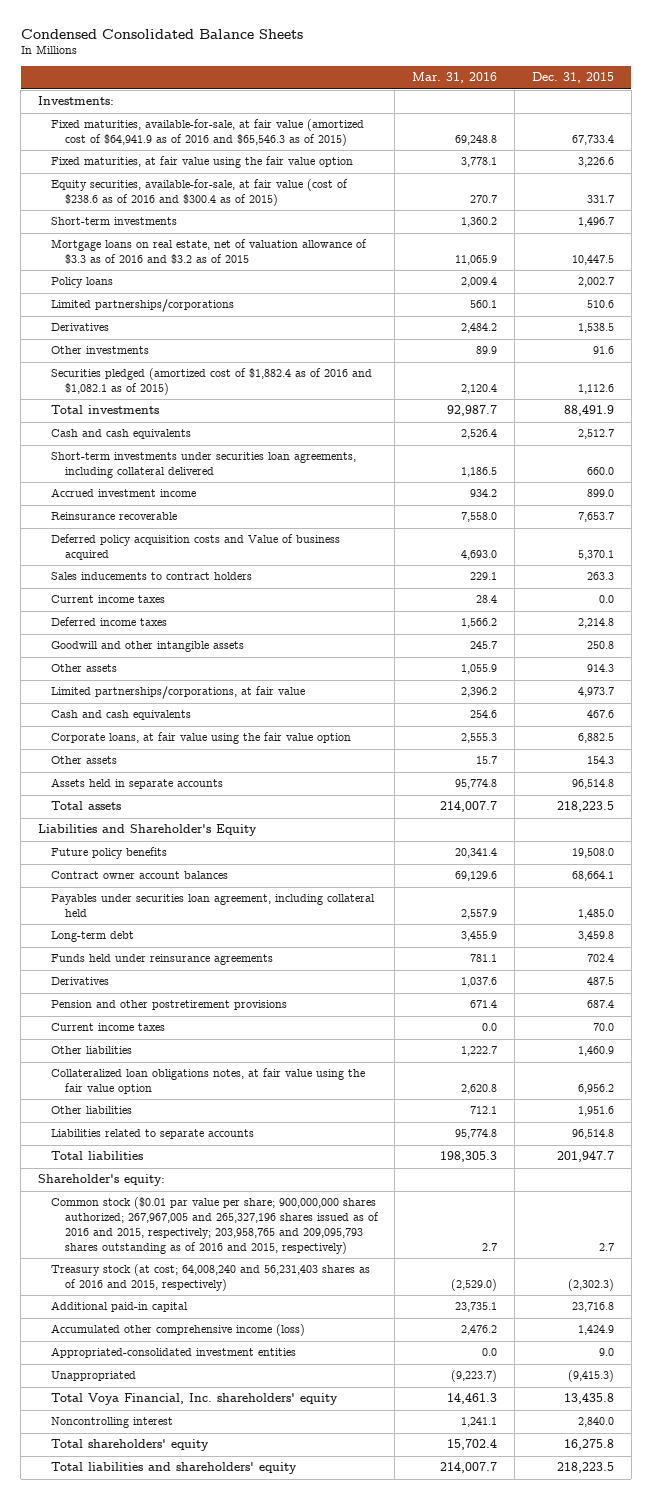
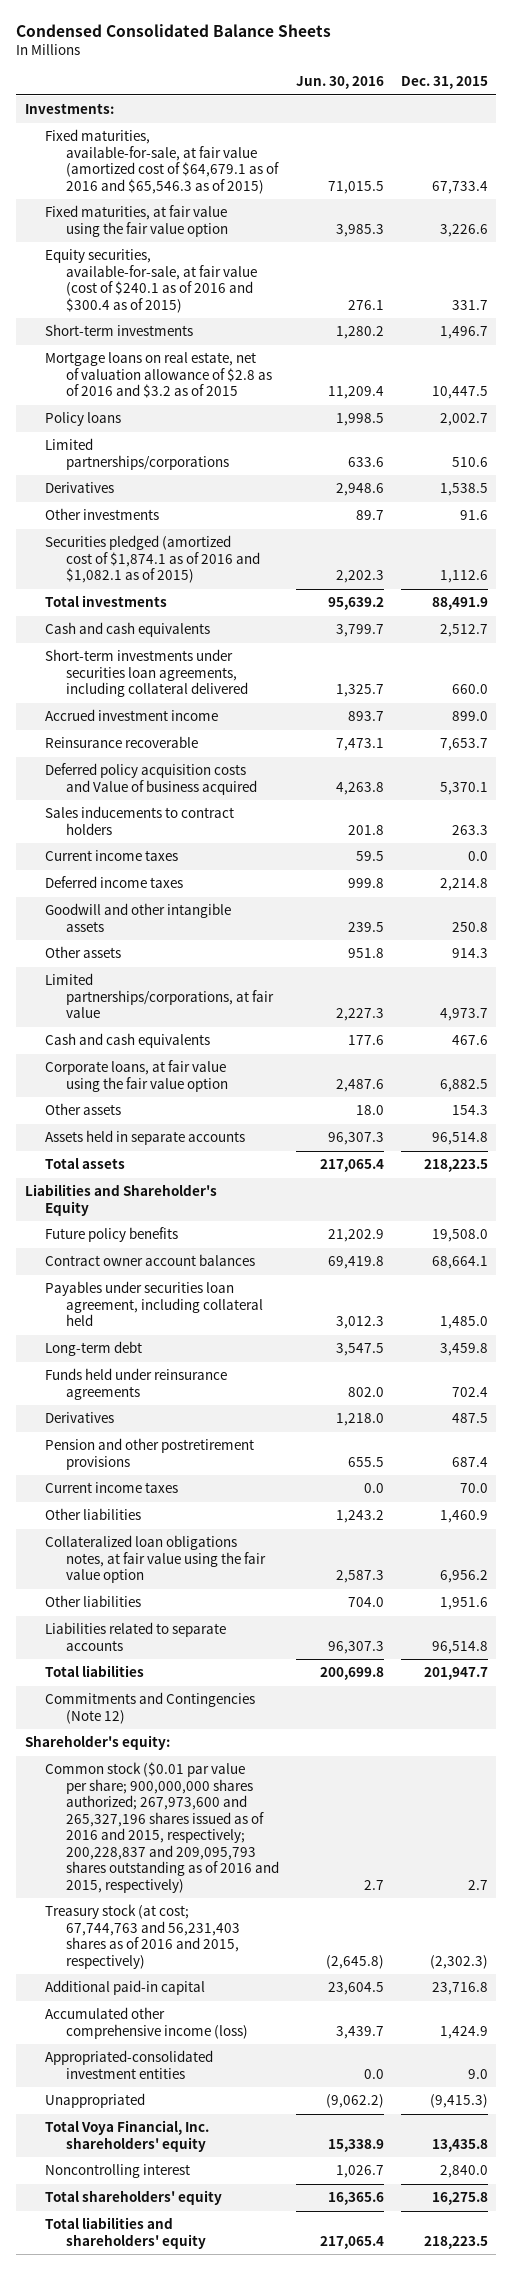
- | Mar. 31, 2016 | Dec. 31, 2015
+ | Jun. 30, 2016 | Dec. 31, 2015
- Fixed maturities, available-for-sale, at fair value (amortized cost of $64,941.9 as of 2016 and $65,546.3 as of 2015) | 69,248.8 | 67,733.4
+ Fixed maturities, available-for-sale, at fair value (amortized cost of $64,679.1 as of 2016 and $65,546.3 as of 2015) | 71,015.5 | 67,733.4
- Equity securities, available-for-sale, at fair value (cost of $238.6 as of 2016 and $300.4 as of 2015) | 270.7 | 331.7
+ Equity securities, available-for-sale, at fair value (cost of $240.1 as of 2016 and $300.4 as of 2015) | 276.1 | 331.7
- Mortgage loans on real estate, net of valuation allowance of $3.3 as of 2016 and $3.2 as of 2015 | 11,065.9 | 10,447.5
+ Mortgage loans on real estate, net of valuation allowance of $2.8 as of 2016 and $3.2 as of 2015 | 11,209.4 | 10,447.5
- Securities pledged (amortized cost of $1,882.4 as of 2016 and $1,082.1 as of 2015) | 2,120.4 | 1,112.6
+ Securities pledged (amortized cost of $1,874.1 as of 2016 and $1,082.1 as of 2015) | 2,202.3 | 1,112.6
+ Commitments and Contingencies (Note 12)
- Common stock ($0.01 par value per share; 900,000,000 shares authorized; 267,967,005 and 265,327,196 shares issued as of 2016 and 2015, respectively; 203,958,765 and 209,095,793 shares outstanding as of 2016 and 2015, respectively) | 2.7 | 2.7
- Treasury stock (at cost; 64,008,240 and 56,231,403 shares as of 2016 and 2015, respectively) | (2,529.0) | (2,302.3)
+ Common stock ($0.01 par value per share; 900,000,000 shares authorized; 267,973,600 and 265,327,196 shares issued as of 2016 and 2015, respectively; 200,228,837 and 209,095,793 shares outstanding as of 2016 and 2015, respectively) | 2.7 | 2.7
+ Treasury stock (at cost; 67,744,763 and 56,231,403 shares as of 2016 and 2015, respectively) | (2,645.8) | (2,302.3)

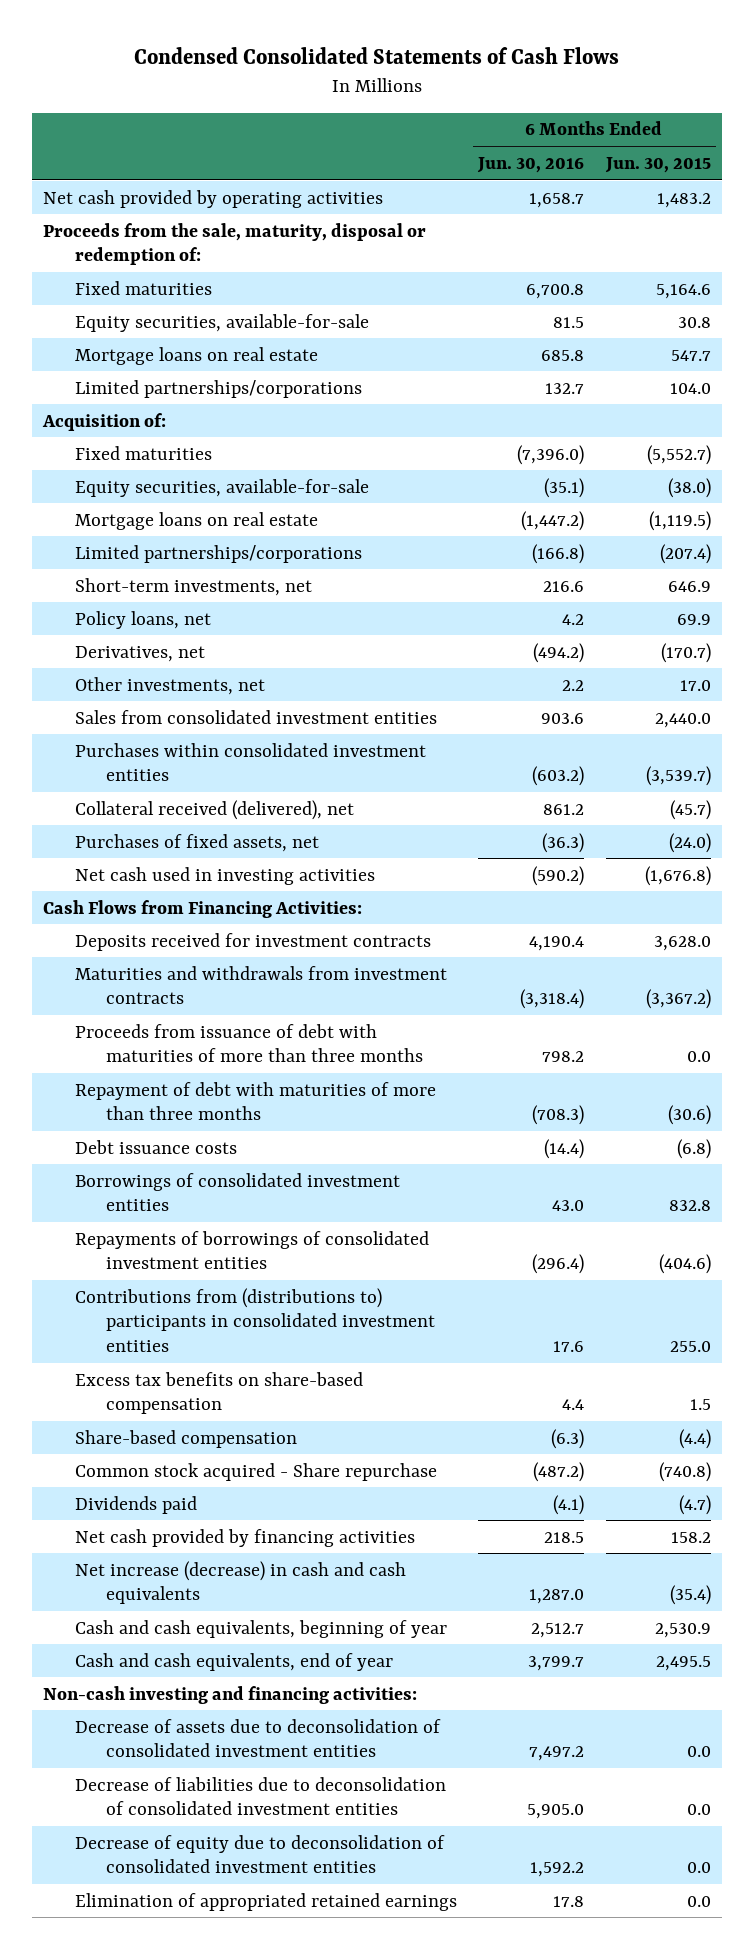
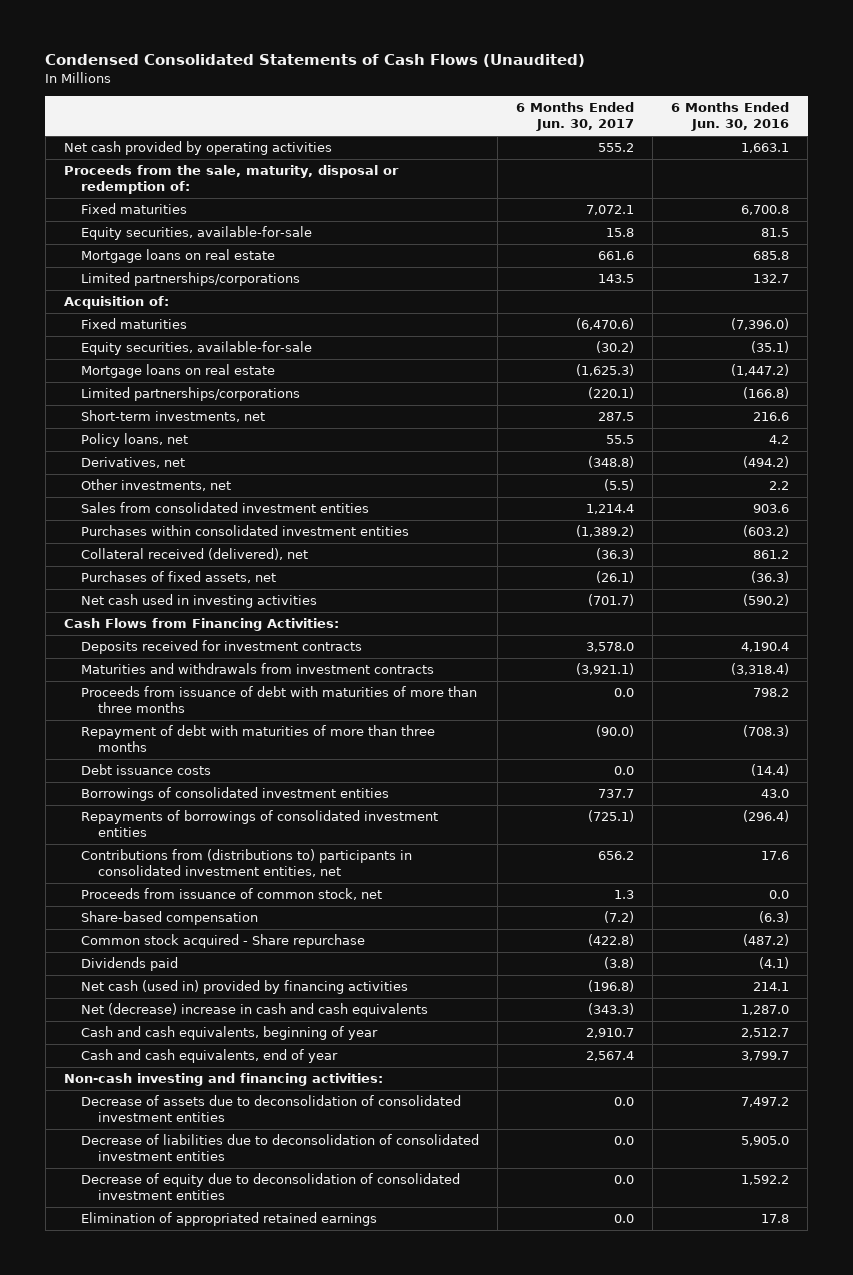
- Condensed Consolidated Statements of Cash Flows
+ Condensed Consolidated Statements of Cash Flows (Unaudited)
- | 6 Months Ended Jun. 30, 2016 | 6 Months Ended Jun. 30, 2015
+ | 6 Months Ended Jun. 30, 2017 | 6 Months Ended Jun. 30, 2016
- Net cash provided by operating activities | 1,658.7 | 1,483.2
+ Net cash provided by operating activities | 555.2 | 1,663.1
- Contributions from (distributions to) participants in consolidated investment entities | 17.6 | 255.0
- Excess tax benefits on share-based compensation | 4.4 | 1.5
+ Contributions from (distributions to) participants in consolidated investment entities, net | 656.2 | 17.6
+ Proceeds from issuance of common stock, net | 1.3 | 0.0
- Net cash provided by financing activities | 218.5 | 158.2
- Net increase (decrease) in cash and cash equivalents | 1,287.0 | (35.4)
+ Net cash (used in) provided by financing activities | (196.8) | 214.1
+ Net (decrease) increase in cash and cash equivalents | (343.3) | 1,287.0

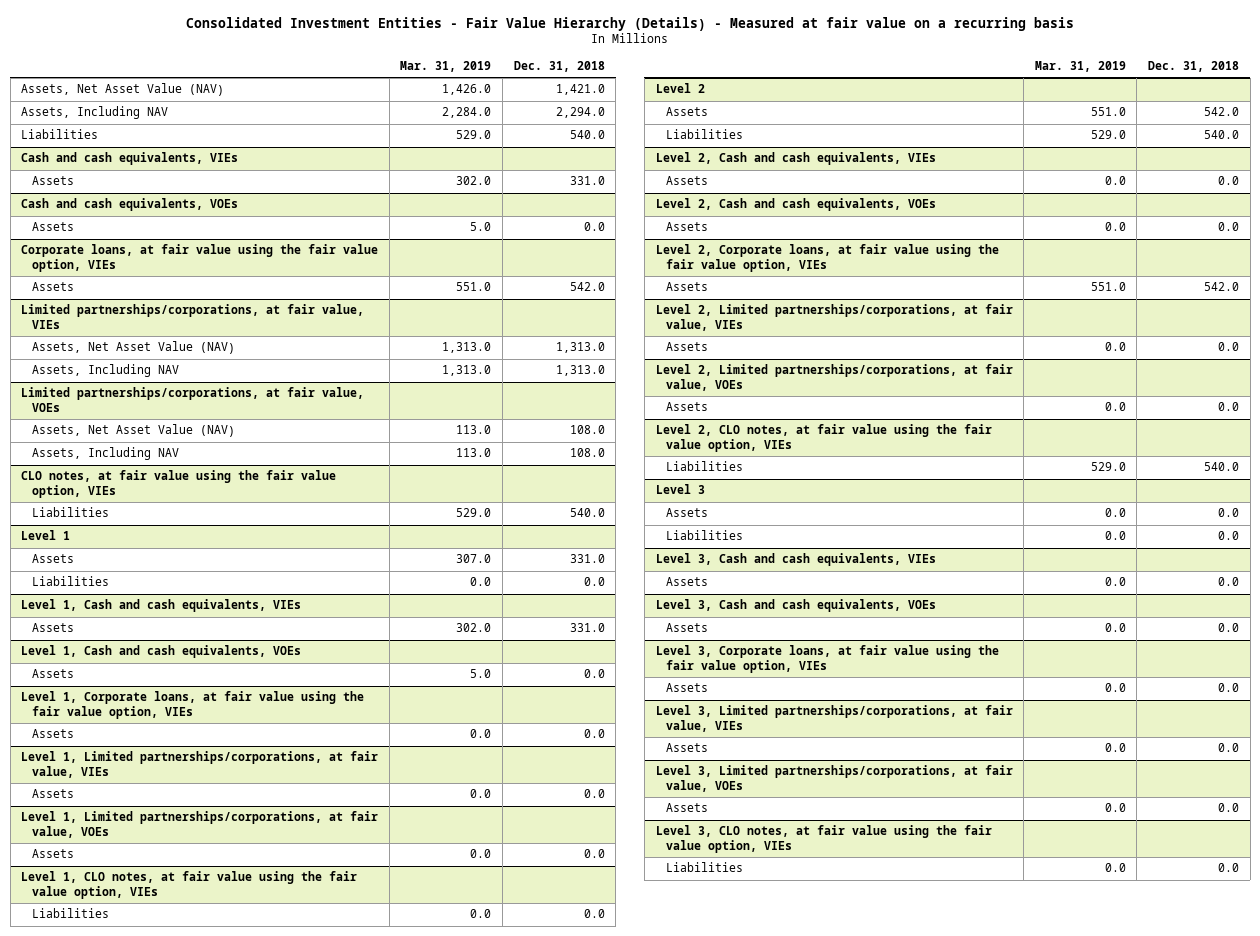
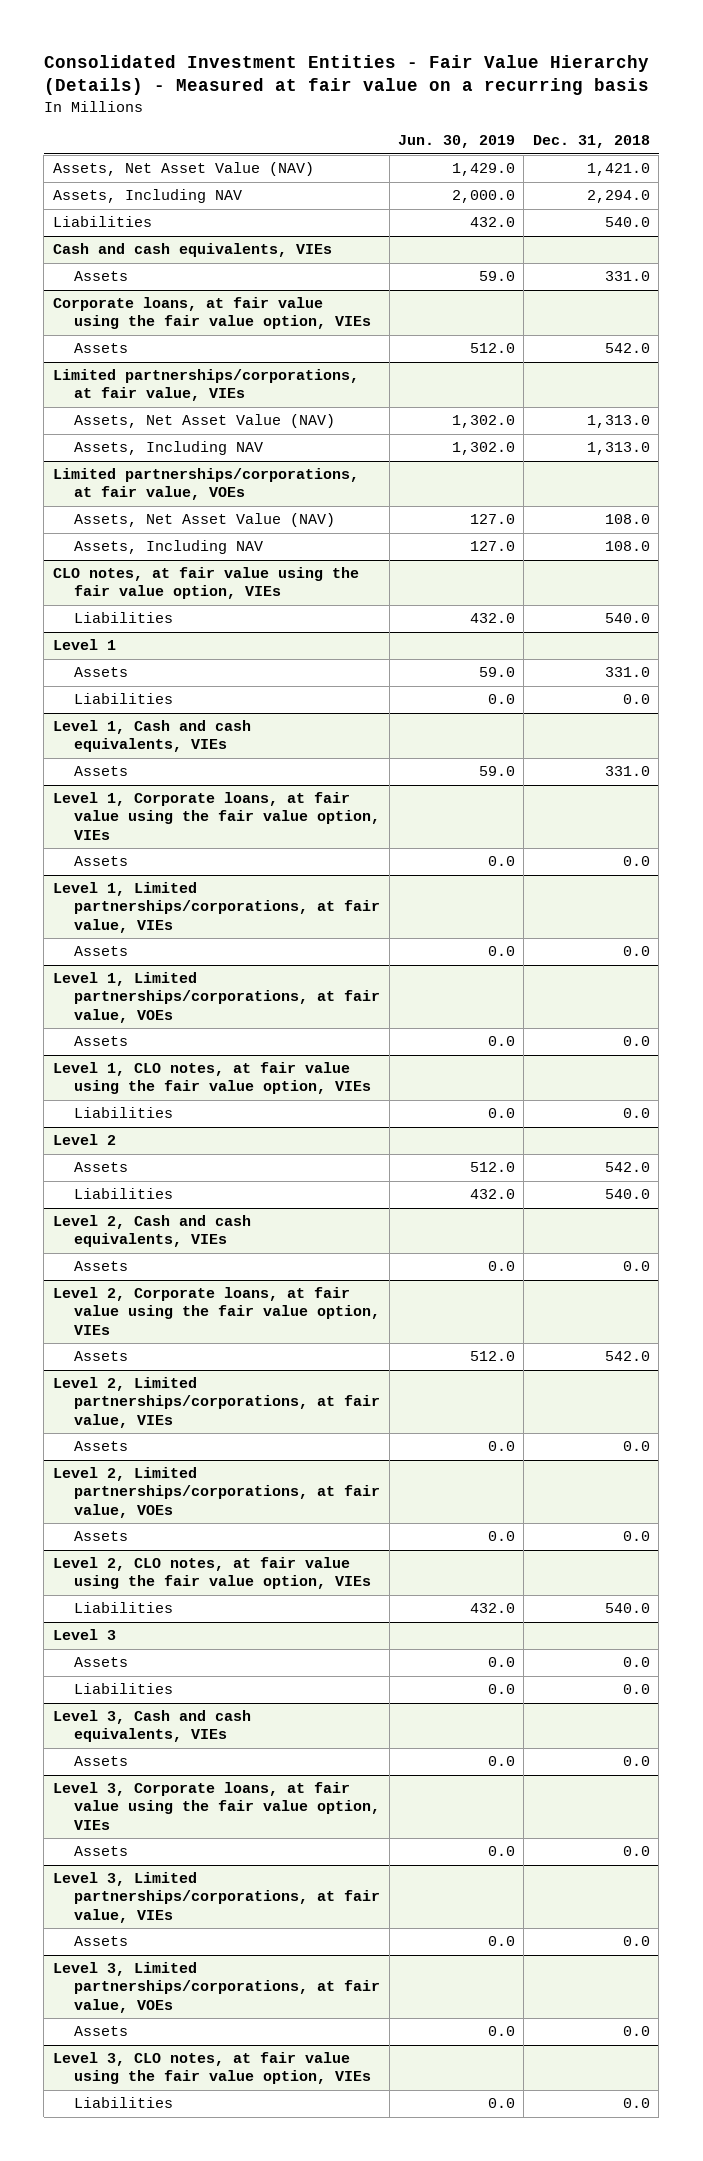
- | Mar. 31, 2019 | Dec. 31, 2018
+ | Jun. 30, 2019 | Dec. 31, 2018
- Cash and cash equivalents, VOEs
- Assets | 5.0 | 0.0
- Level 1, Cash and cash equivalents, VOEs
- Assets | 5.0 | 0.0
- Level 2, Cash and cash equivalents, VOEs
- Assets | 0.0 | 0.0
- Level 3, Cash and cash equivalents, VOEs
- Assets | 0.0 | 0.0

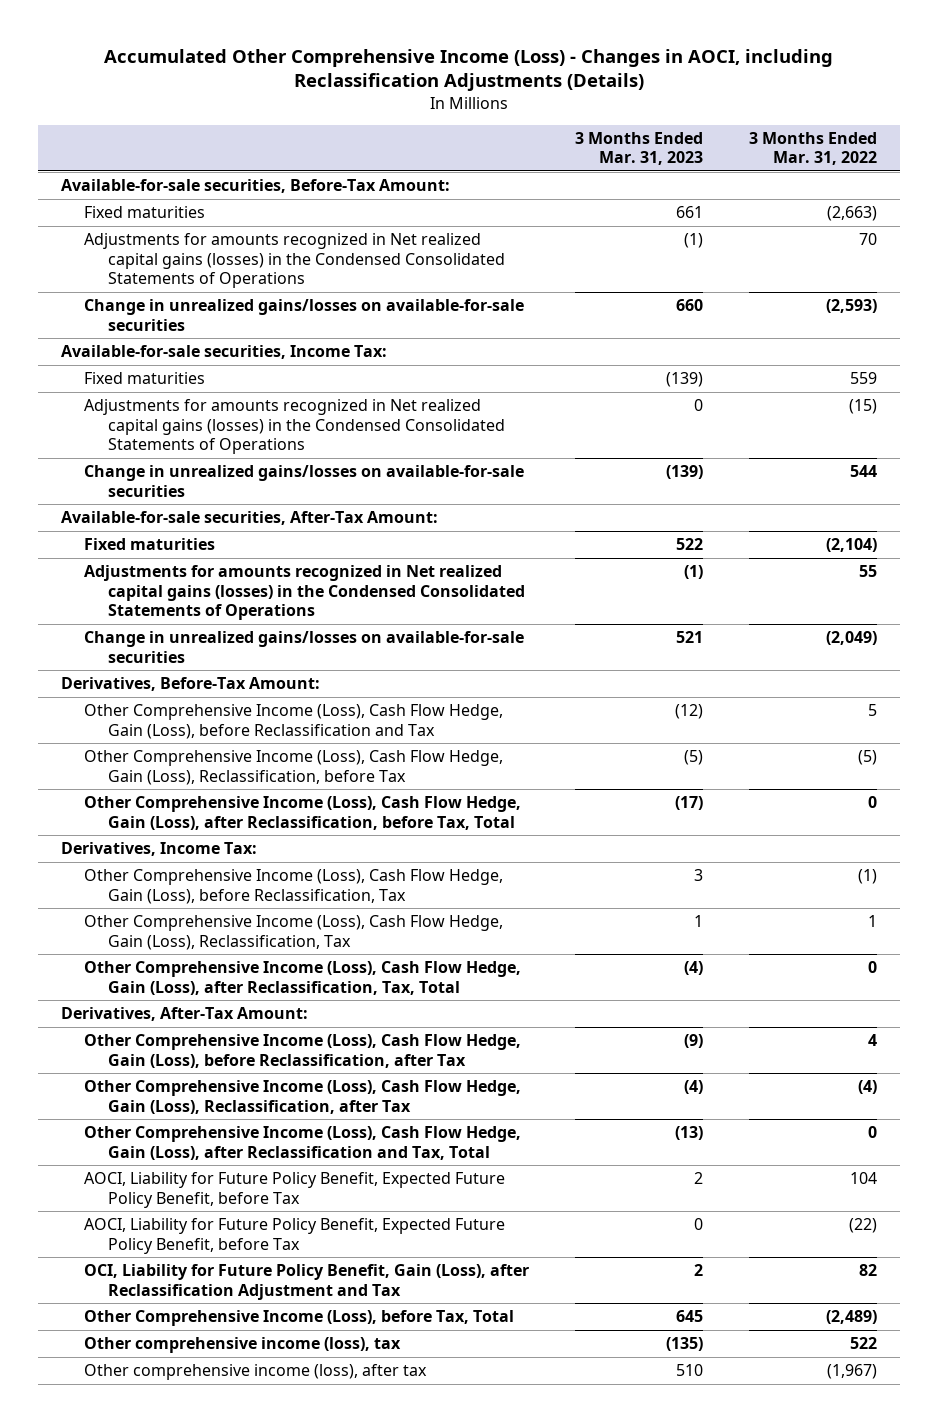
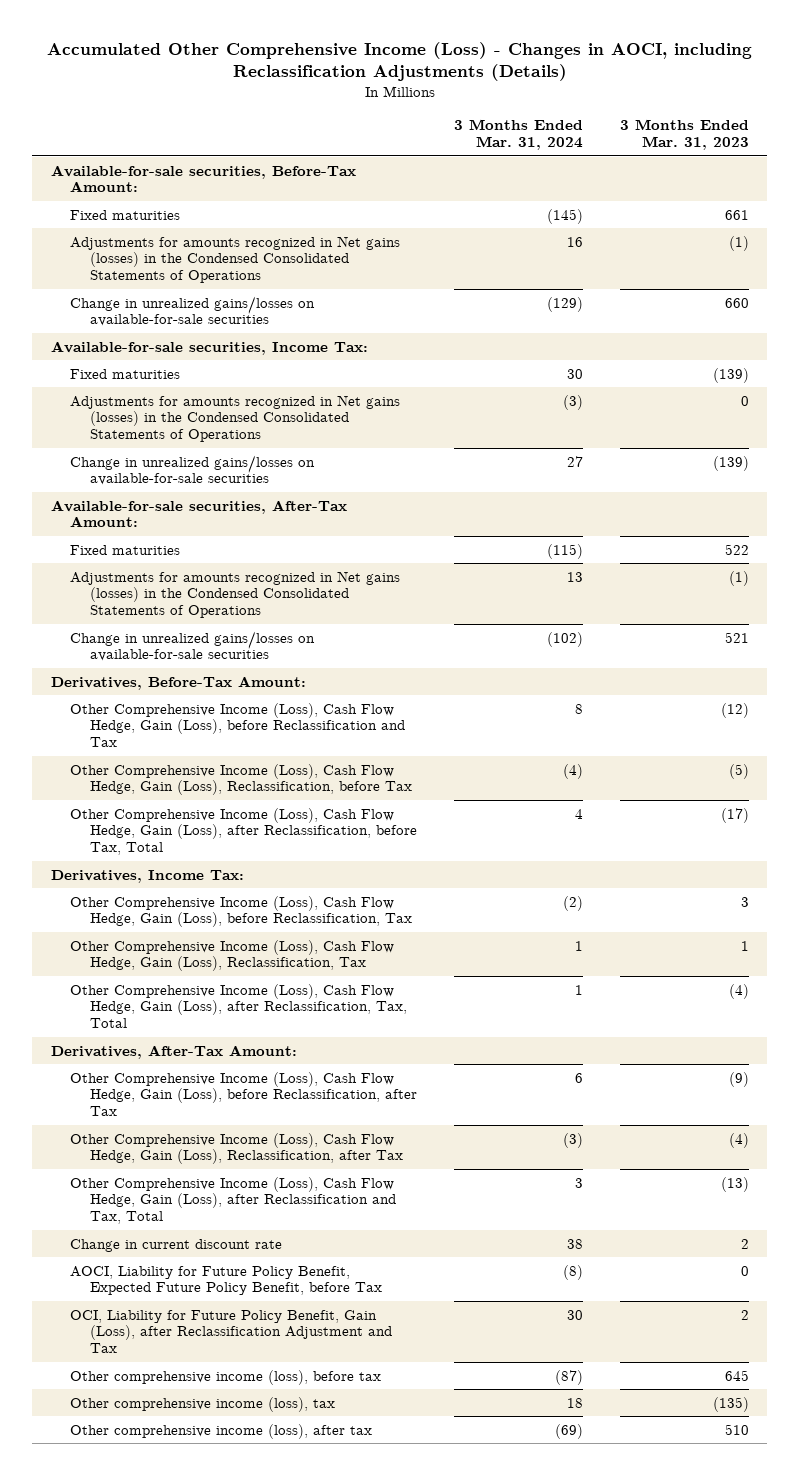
- | 3 Months Ended Mar. 31, 2023 | 3 Months Ended Mar. 31, 2022
+ | 3 Months Ended Mar. 31, 2024 | 3 Months Ended Mar. 31, 2023
- Adjustments for amounts recognized in Net realized capital gains (losses) in the Condensed Consolidated Statements of Operations | (1) | 70
+ Adjustments for amounts recognized in Net gains (losses) in the Condensed Consolidated Statements of Operations | 16 | (1)
- Adjustments for amounts recognized in Net realized capital gains (losses) in the Condensed Consolidated Statements of Operations | 0 | (15)
+ Adjustments for amounts recognized in Net gains (losses) in the Condensed Consolidated Statements of Operations | (3) | 0
- Adjustments for amounts recognized in Net realized capital gains (losses) in the Condensed Consolidated Statements of Operations | (1) | 55
+ Adjustments for amounts recognized in Net gains (losses) in the Condensed Consolidated Statements of Operations | 13 | (1)
- AOCI, Liability for Future Policy Benefit, Expected Future Policy Benefit, before Tax | 2 | 104
+ Change in current discount rate | 38 | 2
- Other Comprehensive Income (Loss), before Tax, Total | 645 | (2,489)
+ Other comprehensive income (loss), before tax | (87) | 645

